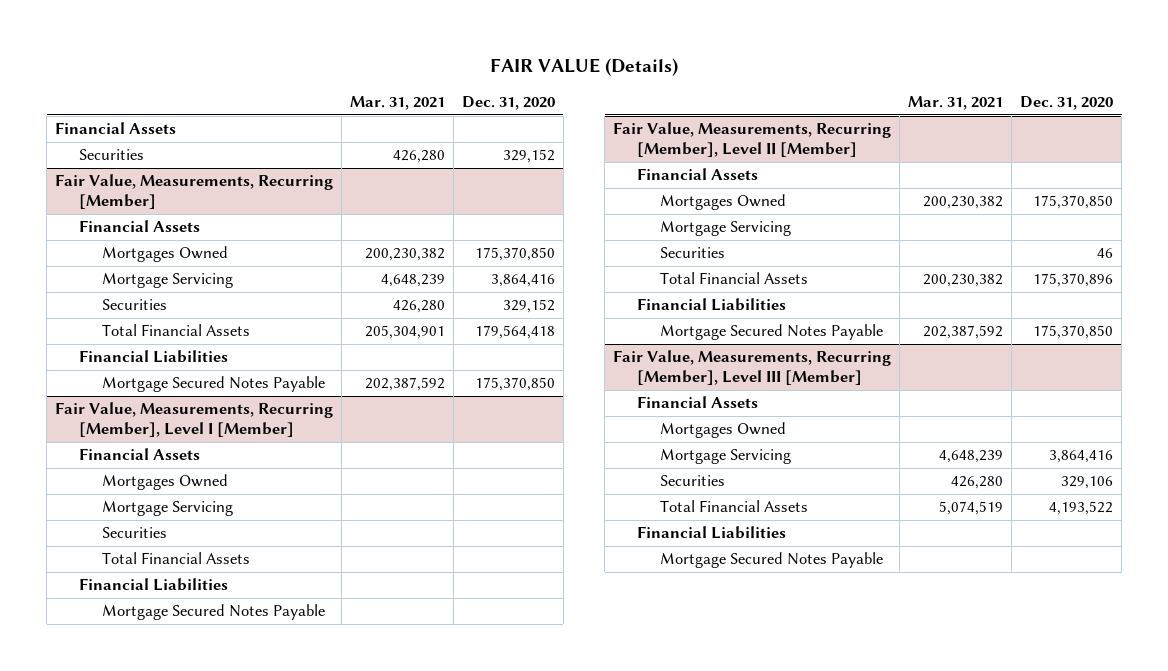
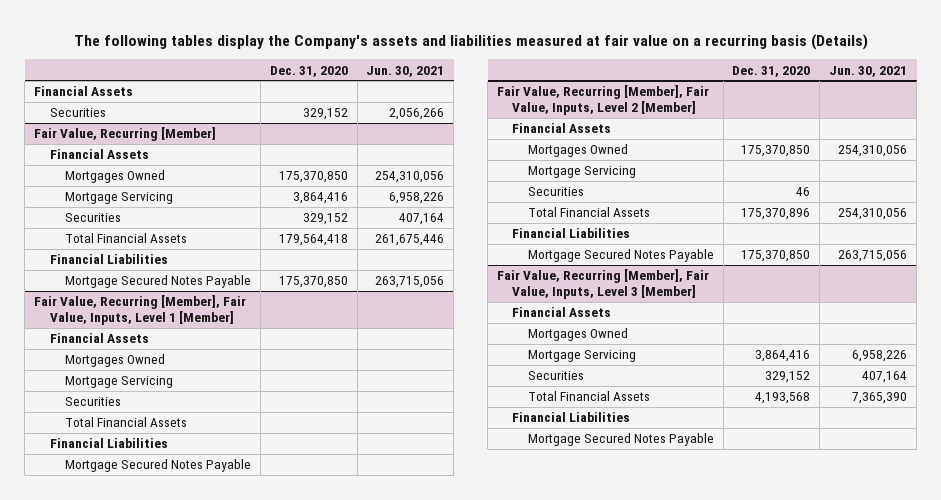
- FAIR VALUE (Details)
+ The following tables display the Company's assets and liabilities measured at fair value on a recurring basis (Details)
- | Mar. 31, 2021 | Dec. 31, 2020
+ | Dec. 31, 2020 | Jun. 30, 2021
- Fair Value, Measurements, Recurring [Member]
+ Fair Value, Recurring [Member]
- Fair Value, Measurements, Recurring [Member], Level I [Member]
+ Fair Value, Recurring [Member], Fair Value, Inputs, Level 1 [Member]
- Fair Value, Measurements, Recurring [Member], Level II [Member]
+ Fair Value, Recurring [Member], Fair Value, Inputs, Level 2 [Member]
- Fair Value, Measurements, Recurring [Member], Level III [Member]
+ Fair Value, Recurring [Member], Fair Value, Inputs, Level 3 [Member]
- Securities | 426,280 | 329,106
- Total Financial Assets | 5,074,519 | 4,193,522
+ Securities | 329,152 | 407,164
+ Total Financial Assets | 4,193,568 | 7,365,390

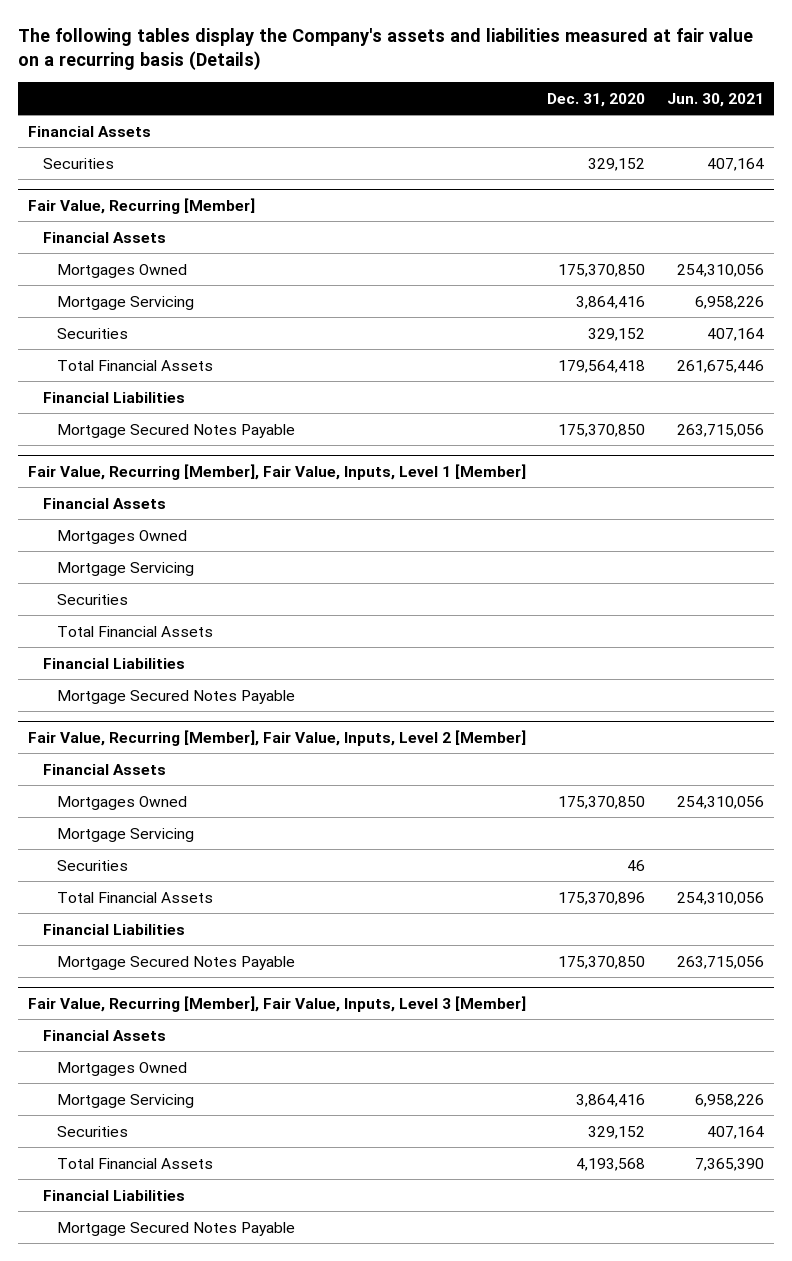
- Securities | 329,152 | 2,056,266
+ Securities | 329,152 | 407,164

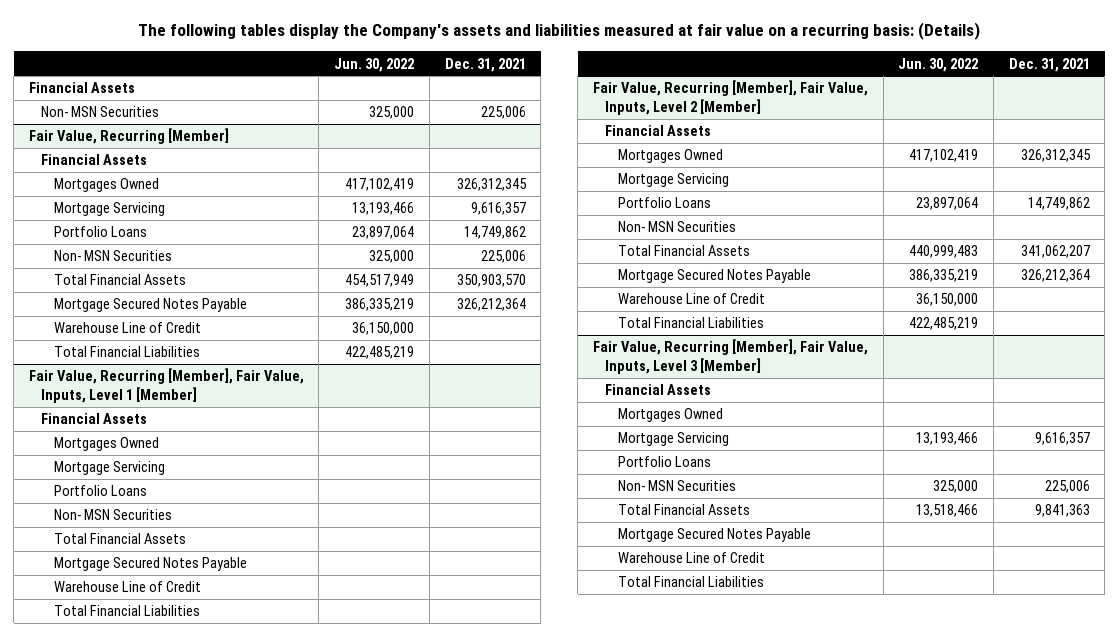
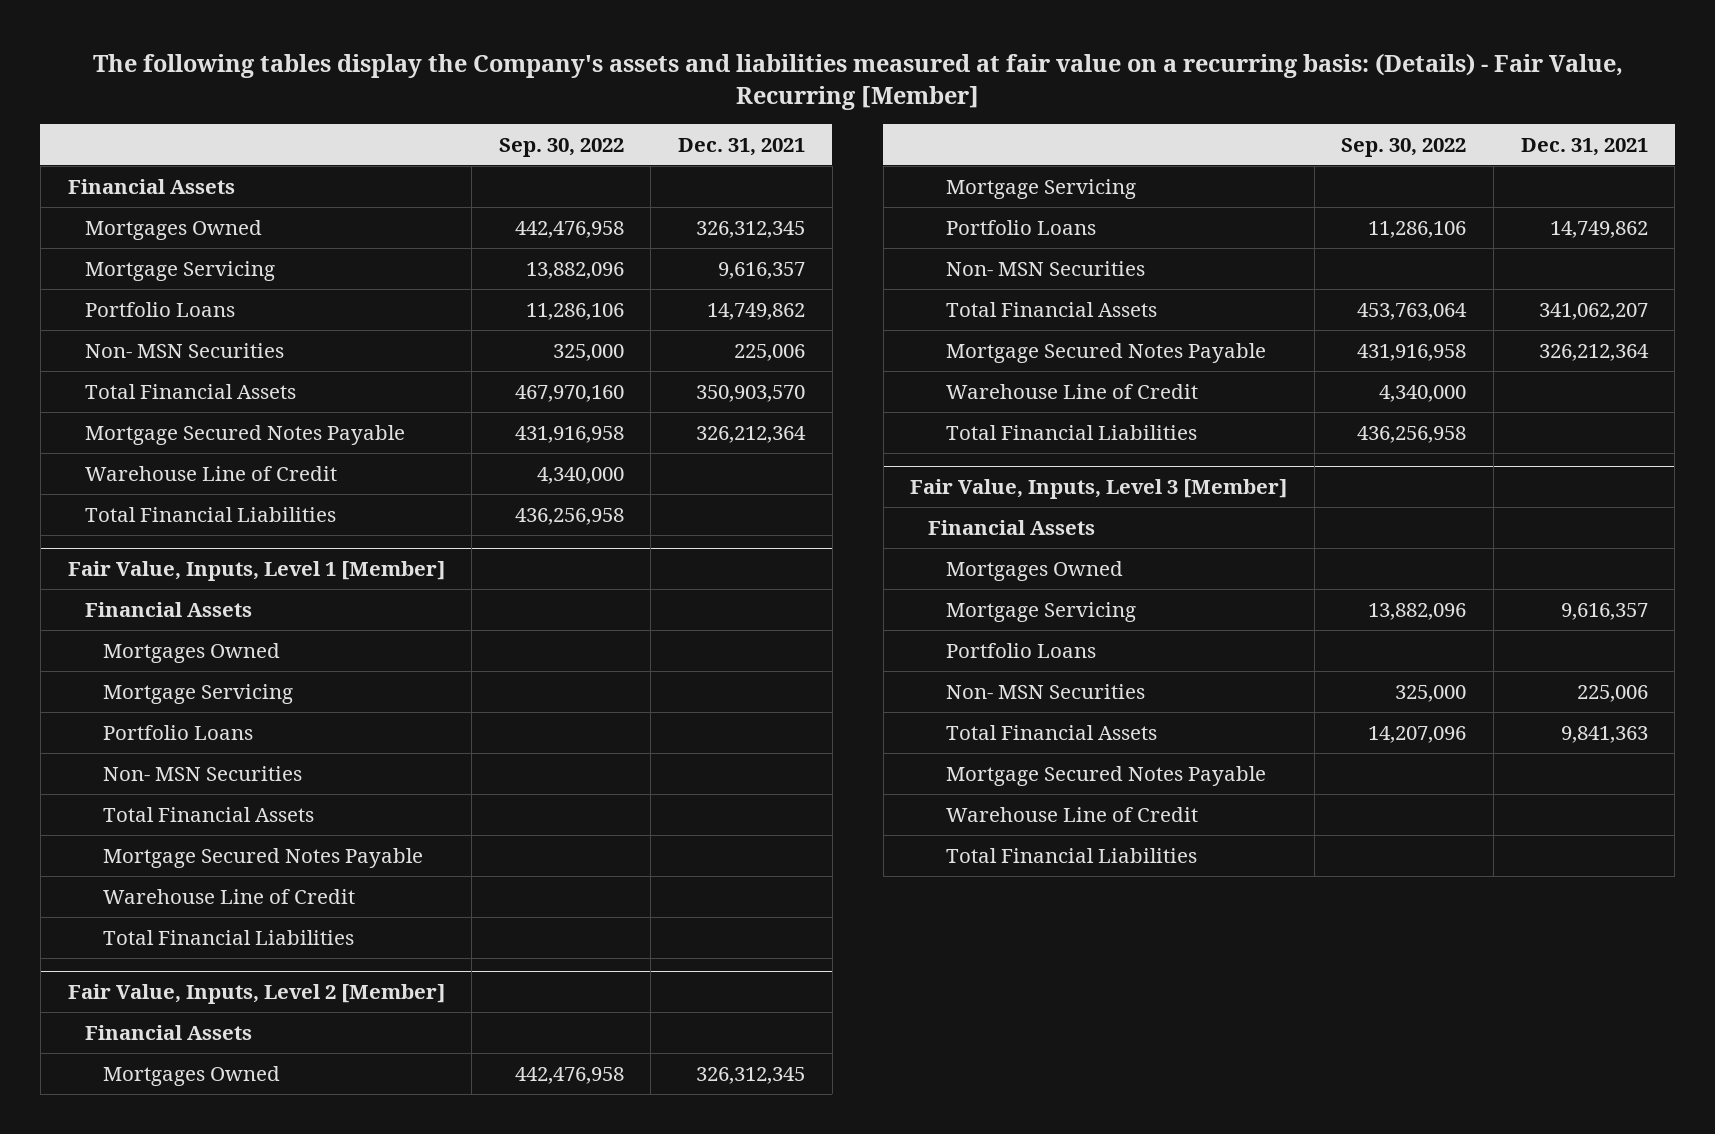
- The following tables display the Company's assets and liabilities measured at fair value on a recurring basis: (Details)
+ The following tables display the Company's assets and liabilities measured at fair value on a recurring basis: (Details) - Fair Value, Recurring [Member]
- | Jun. 30, 2022 | Dec. 31, 2021
+ | Sep. 30, 2022 | Dec. 31, 2021
- Non- MSN Securities | 325,000 | 225,006
- Fair Value, Recurring [Member]
- Financial Assets
- Fair Value, Recurring [Member], Fair Value, Inputs, Level 1 [Member]
+ Fair Value, Inputs, Level 1 [Member]
- Fair Value, Recurring [Member], Fair Value, Inputs, Level 2 [Member]
+ Fair Value, Inputs, Level 2 [Member]
- Fair Value, Recurring [Member], Fair Value, Inputs, Level 3 [Member]
+ Fair Value, Inputs, Level 3 [Member]

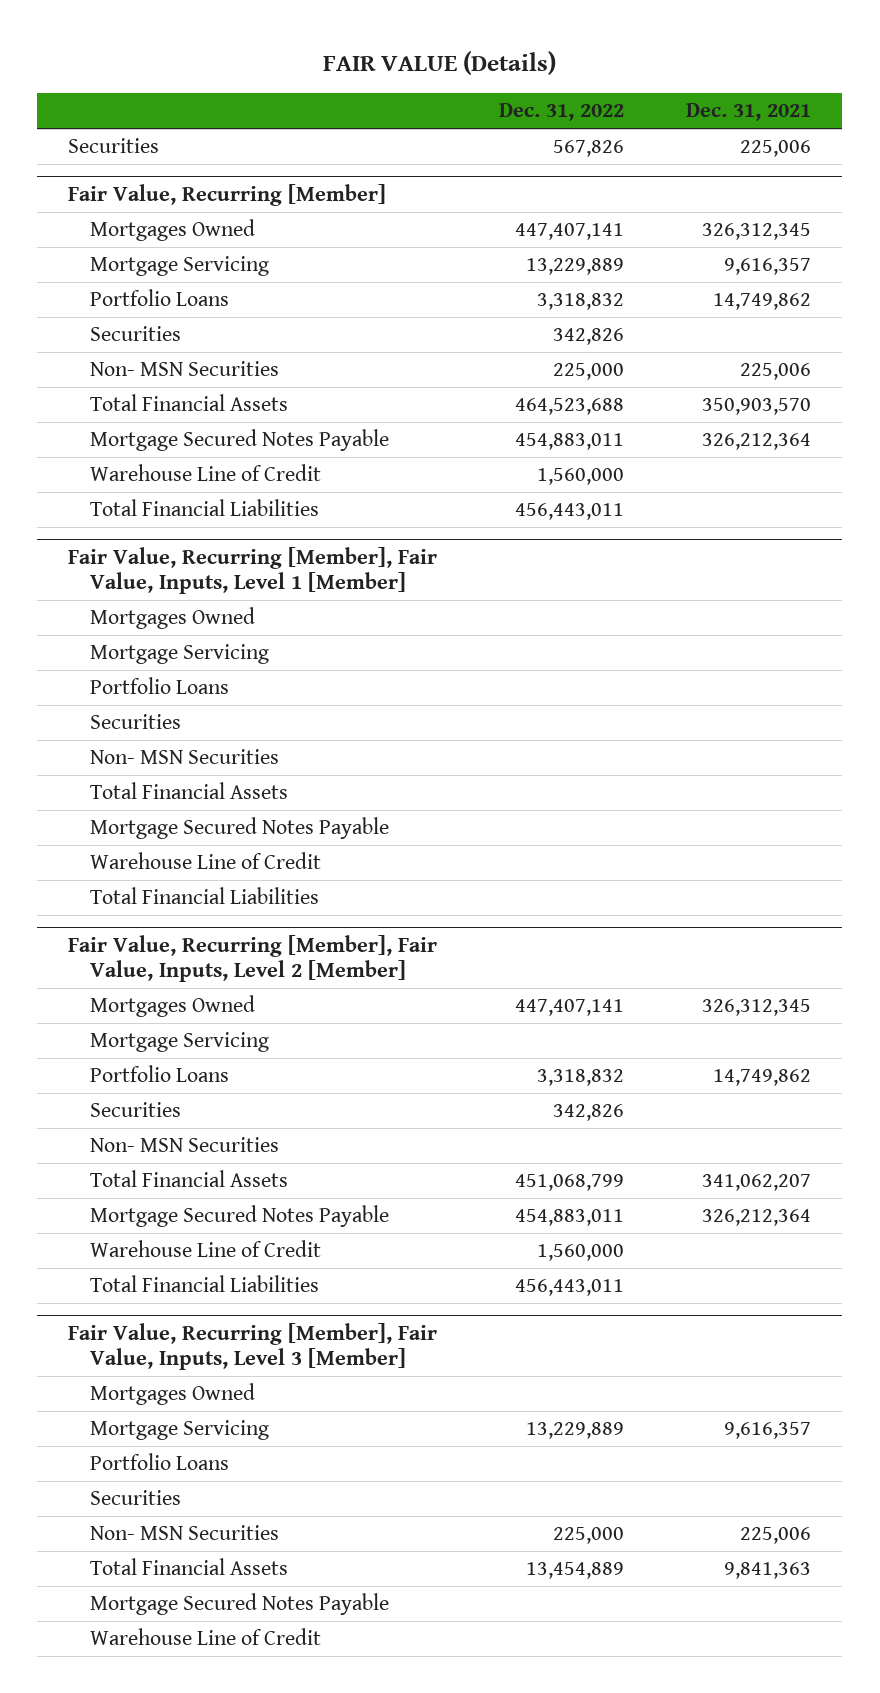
- The following tables display the Company's assets and liabilities measured at fair value on a recurring basis: (Details) - Fair Value, Recurring [Member]
+ FAIR VALUE (Details)
- | Sep. 30, 2022 | Dec. 31, 2021
+ | Dec. 31, 2022 | Dec. 31, 2021
- Financial Assets
+ Securities | 567,826 | 225,006
+ Fair Value, Recurring [Member]
+ Securities | 342,826 |
- Fair Value, Inputs, Level 1 [Member]
- Financial Assets
+ Fair Value, Recurring [Member], Fair Value, Inputs, Level 1 [Member]
+ Securities
- Fair Value, Inputs, Level 2 [Member]
- Financial Assets
+ Fair Value, Recurring [Member], Fair Value, Inputs, Level 2 [Member]
+ Securities | 342,826 |
- Fair Value, Inputs, Level 3 [Member]
- Financial Assets
+ Fair Value, Recurring [Member], Fair Value, Inputs, Level 3 [Member]
+ Securities
- Total Financial Liabilities

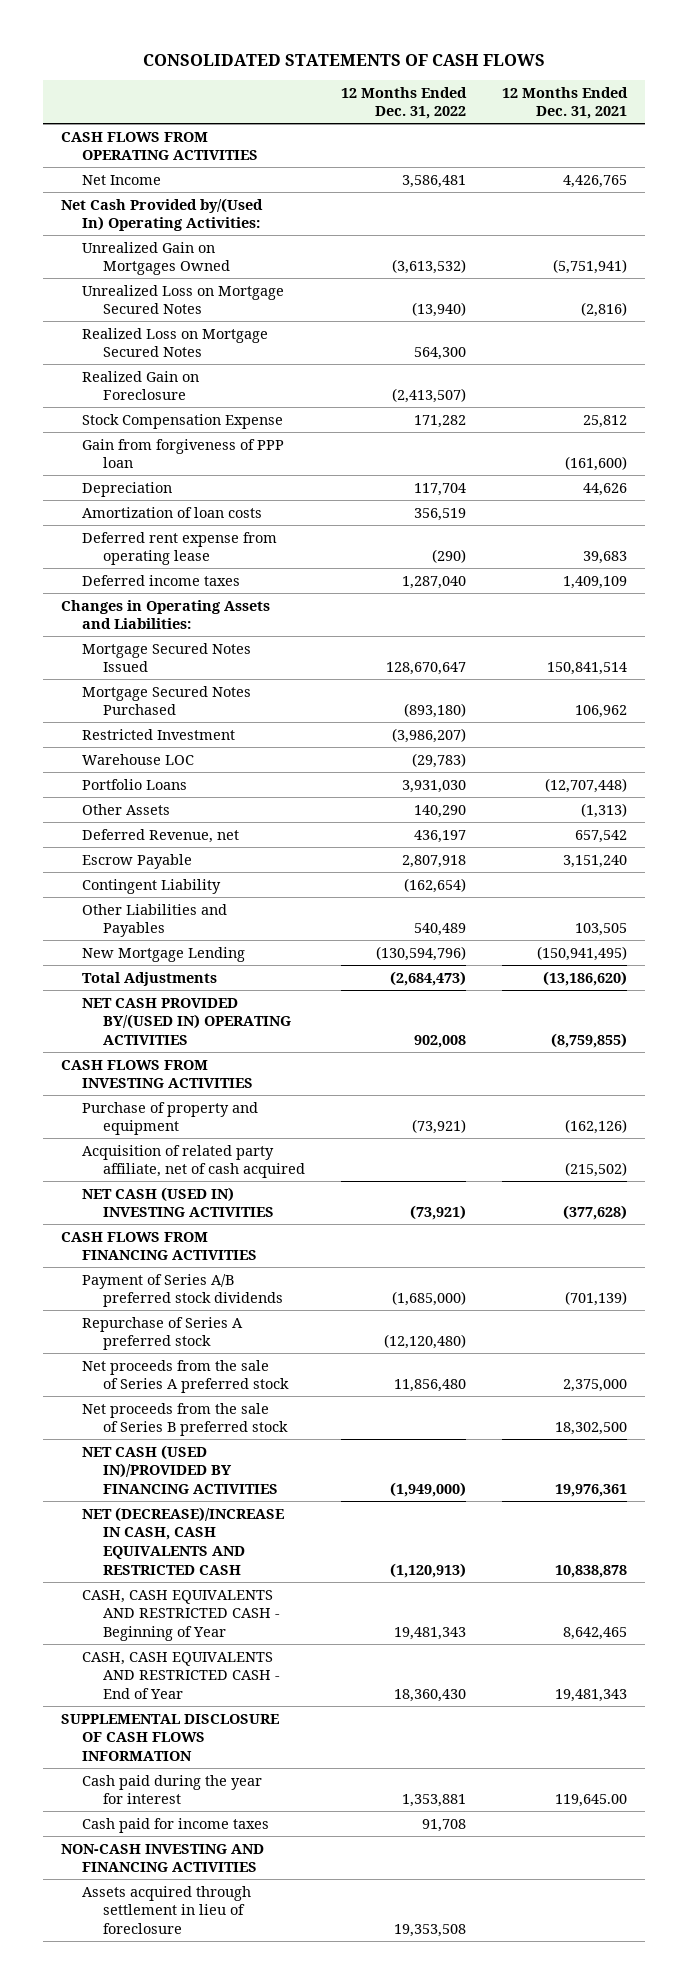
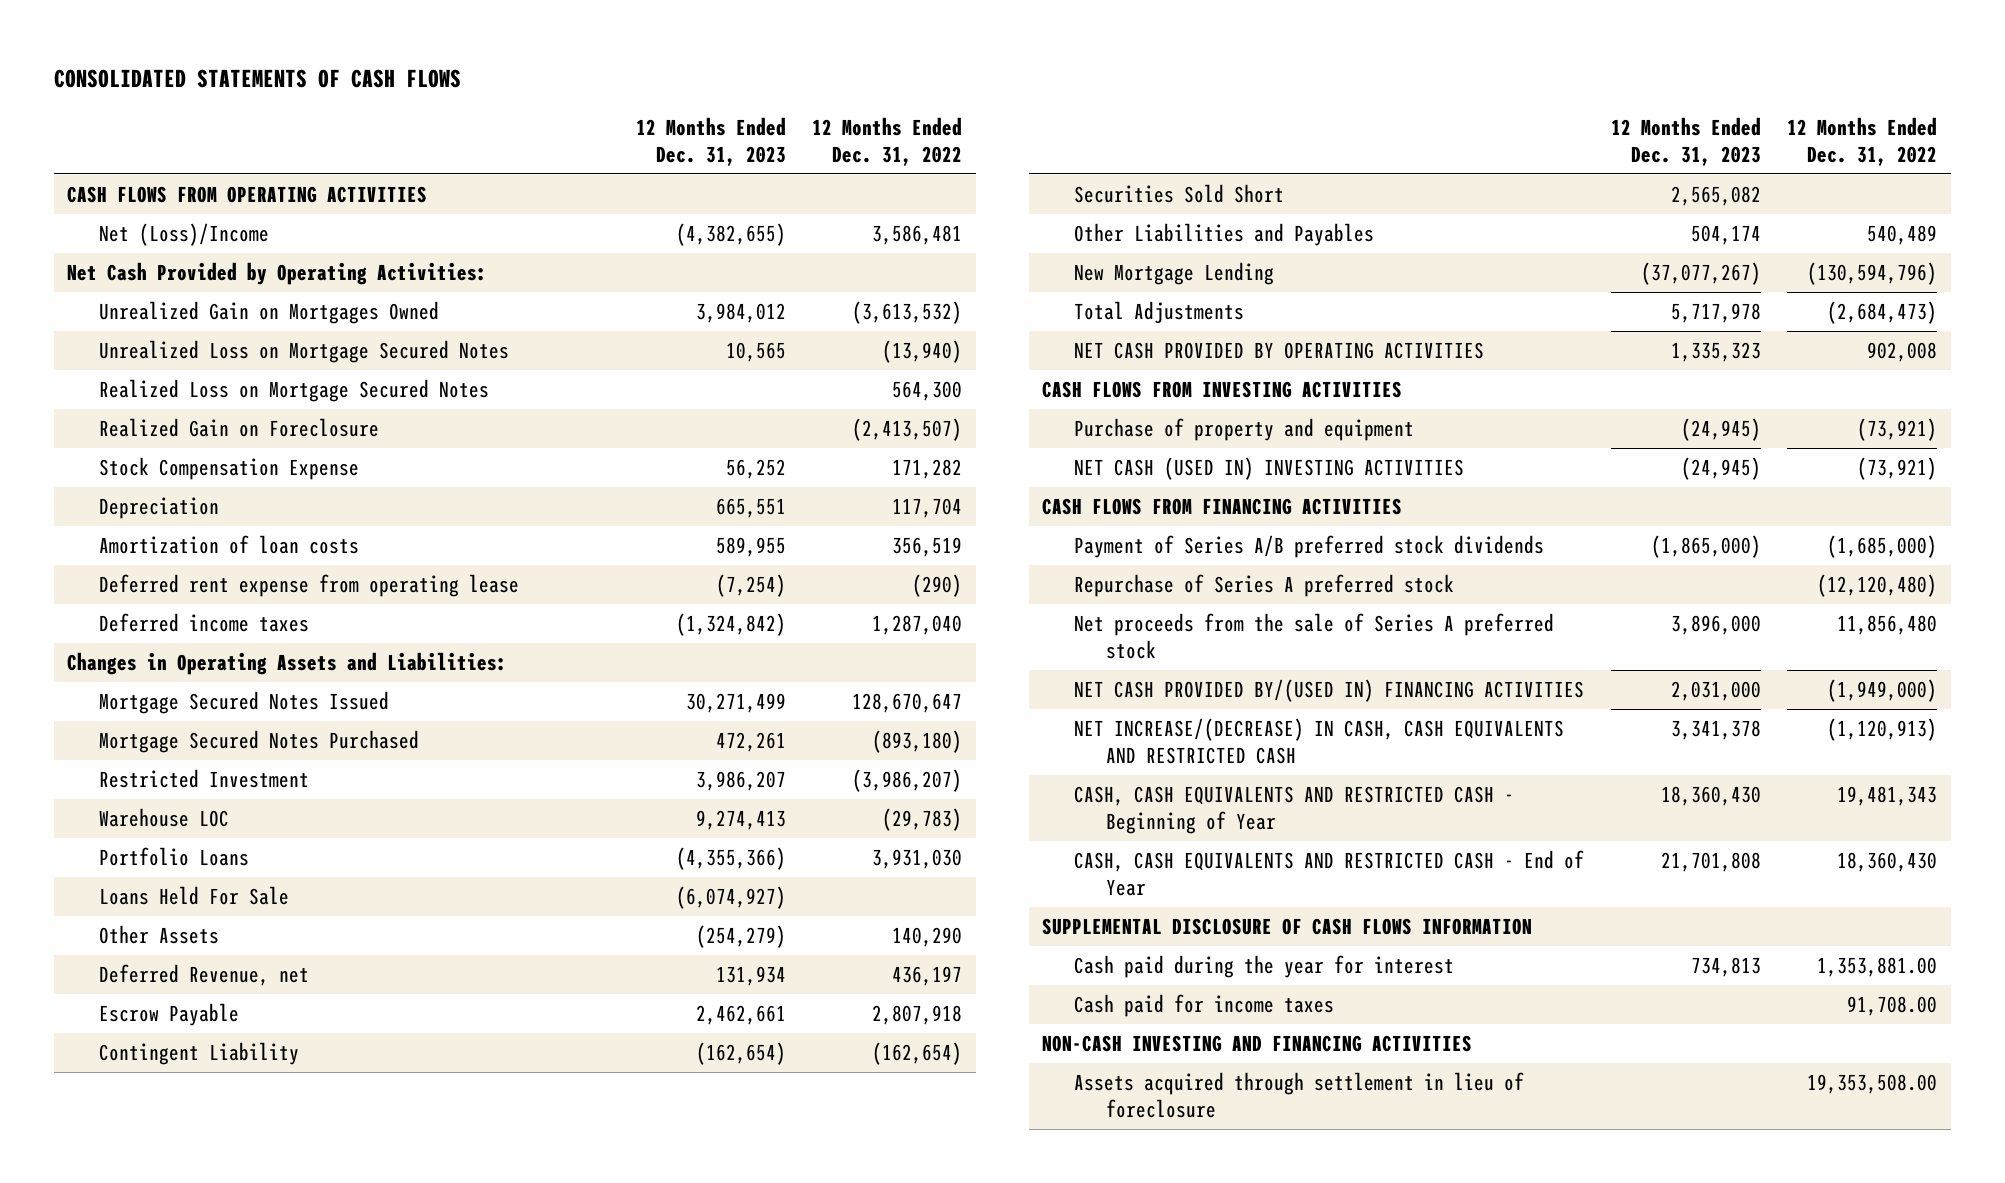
- | 12 Months Ended Dec. 31, 2022 | 12 Months Ended Dec. 31, 2021
+ | 12 Months Ended Dec. 31, 2023 | 12 Months Ended Dec. 31, 2022
- Net Income | 3,586,481 | 4,426,765
- Net Cash Provided by/(Used In) Operating Activities:
+ Net (Loss)/Income | (4,382,655) | 3,586,481
+ Net Cash Provided by Operating Activities:
- Gain from forgiveness of PPP loan | | (161,600)
+ Loans Held For Sale | (6,074,927) |
+ Securities Sold Short | 2,565,082 |
- NET CASH PROVIDED BY/(USED IN) OPERATING ACTIVITIES | 902,008 | (8,759,855)
+ NET CASH PROVIDED BY OPERATING ACTIVITIES | 1,335,323 | 902,008
- Acquisition of related party affiliate, net of cash acquired | | (215,502)
- Net proceeds from the sale of Series B preferred stock | | 18,302,500
- NET CASH (USED IN)/PROVIDED BY FINANCING ACTIVITIES | (1,949,000) | 19,976,361
- NET (DECREASE)/INCREASE IN CASH, CASH EQUIVALENTS AND RESTRICTED CASH | (1,120,913) | 10,838,878
+ NET CASH PROVIDED BY/(USED IN) FINANCING ACTIVITIES | 2,031,000 | (1,949,000)
+ NET INCREASE/(DECREASE) IN CASH, CASH EQUIVALENTS AND RESTRICTED CASH | 3,341,378 | (1,120,913)
- Cash paid during the year for interest | 1,353,881 | 119,645.00
- Cash paid for income taxes | 91,708 |
+ Cash paid during the year for interest | 734,813 | 1,353,881.00
+ Cash paid for income taxes | | 91,708.00
- Assets acquired through settlement in lieu of foreclosure | 19,353,508 |
+ Assets acquired through settlement in lieu of foreclosure | | 19,353,508.00

